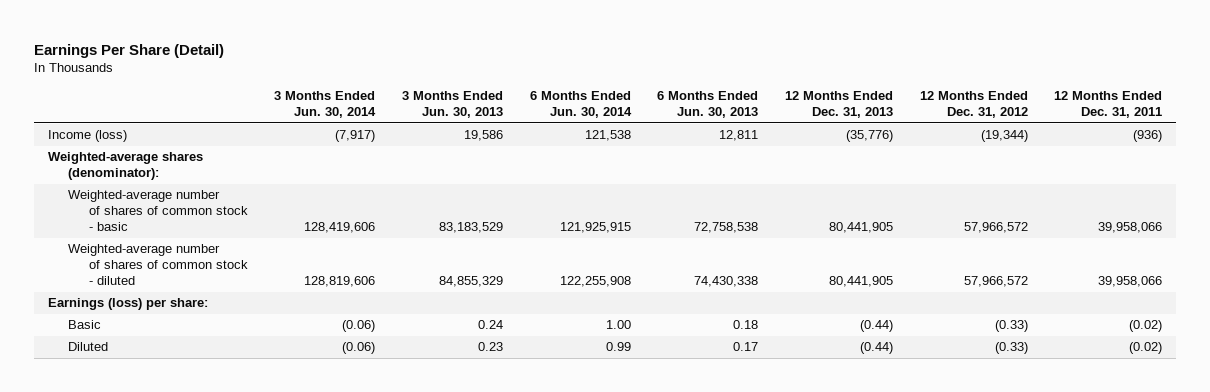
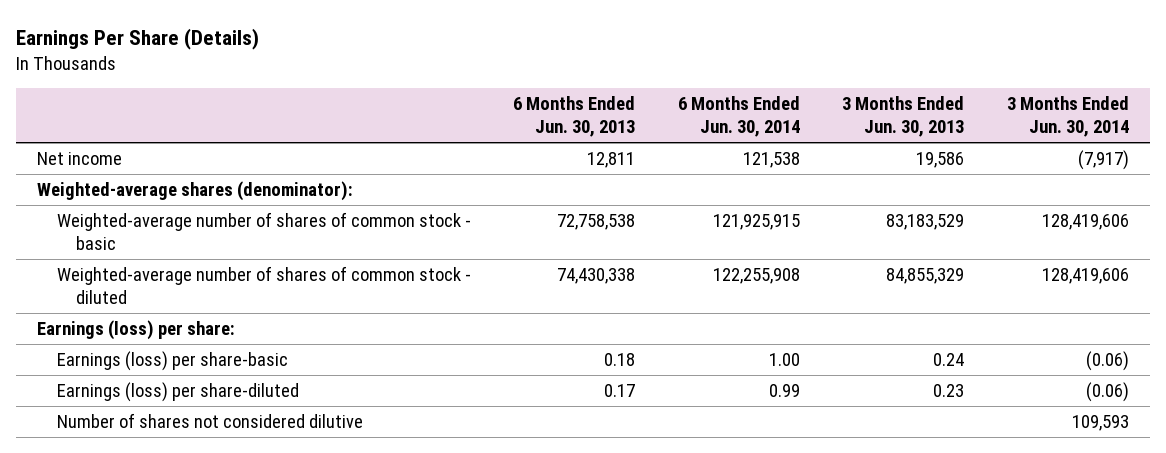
- Earnings Per Share (Detail)
+ Earnings Per Share (Details)
- | 3 Months Ended Jun. 30, 2014 | 3 Months Ended Jun. 30, 2013 | 6 Months Ended Jun. 30, 2014 | 6 Months Ended Jun. 30, 2013 | 12 Months Ended Dec. 31, 2013 | 12 Months Ended Dec. 31, 2012 | 12 Months Ended Dec. 31, 2011
+ | 6 Months Ended Jun. 30, 2013 | 6 Months Ended Jun. 30, 2014 | 3 Months Ended Jun. 30, 2013 | 3 Months Ended Jun. 30, 2014
- Income (loss) | (7,917) | 19,586 | 121,538 | 12,811 | (35,776) | (19,344) | (936)
+ Net income | 12,811 | 121,538 | 19,586 | (7,917)
- Weighted-average number of shares of common stock - diluted | 128,819,606 | 84,855,329 | 122,255,908 | 74,430,338 | 80,441,905 | 57,966,572 | 39,958,066
+ Weighted-average number of shares of common stock - diluted | 74,430,338 | 122,255,908 | 84,855,329 | 128,419,606
- Basic | (0.06) | 0.24 | 1.00 | 0.18 | (0.44) | (0.33) | (0.02)
- Diluted | (0.06) | 0.23 | 0.99 | 0.17 | (0.44) | (0.33) | (0.02)
+ Earnings (loss) per share-basic | 0.18 | 1.00 | 0.24 | (0.06)
+ Earnings (loss) per share-diluted | 0.17 | 0.99 | 0.23 | (0.06)
+ Number of shares not considered dilutive | | | | 109,593

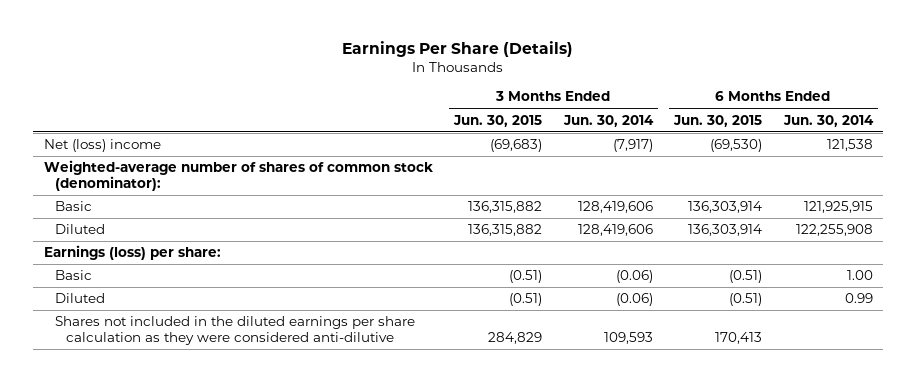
- | 6 Months Ended Jun. 30, 2013 | 6 Months Ended Jun. 30, 2014 | 3 Months Ended Jun. 30, 2013 | 3 Months Ended Jun. 30, 2014
+ | 3 Months Ended Jun. 30, 2015 | 3 Months Ended Jun. 30, 2014 | 6 Months Ended Jun. 30, 2015 | 6 Months Ended Jun. 30, 2014
- Net income | 12,811 | 121,538 | 19,586 | (7,917)
- Weighted-average shares (denominator):
- Weighted-average number of shares of common stock - basic | 72,758,538 | 121,925,915 | 83,183,529 | 128,419,606
- Weighted-average number of shares of common stock - diluted | 74,430,338 | 122,255,908 | 84,855,329 | 128,419,606
+ Net (loss) income | (69,683) | (7,917) | (69,530) | 121,538
+ Weighted-average number of shares of common stock (denominator):
+ Basic | 136,315,882 | 128,419,606 | 136,303,914 | 121,925,915
+ Diluted | 136,315,882 | 128,419,606 | 136,303,914 | 122,255,908
- Earnings (loss) per share-basic | 0.18 | 1.00 | 0.24 | (0.06)
- Earnings (loss) per share-diluted | 0.17 | 0.99 | 0.23 | (0.06)
- Number of shares not considered dilutive | | | | 109,593
+ Basic | (0.51) | (0.06) | (0.51) | 1.00
+ Diluted | (0.51) | (0.06) | (0.51) | 0.99
+ Shares not included in the diluted earnings per share calculation as they were considered anti-dilutive | 284,829 | 109,593 | 170,413 |

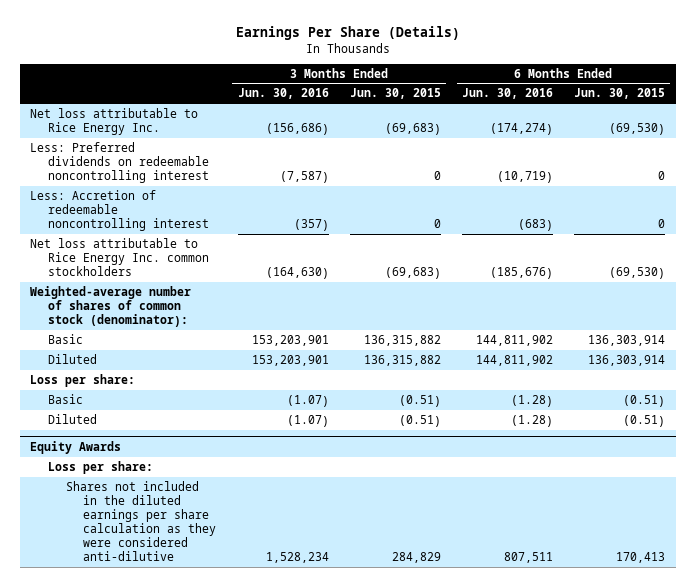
- | 3 Months Ended Jun. 30, 2015 | 3 Months Ended Jun. 30, 2014 | 6 Months Ended Jun. 30, 2015 | 6 Months Ended Jun. 30, 2014
+ | 3 Months Ended Jun. 30, 2016 | 3 Months Ended Jun. 30, 2015 | 6 Months Ended Jun. 30, 2016 | 6 Months Ended Jun. 30, 2015
- Net (loss) income | (69,683) | (7,917) | (69,530) | 121,538
+ Net loss attributable to Rice Energy Inc. | (156,686) | (69,683) | (174,274) | (69,530)
+ Less: Preferred dividends on redeemable noncontrolling interest | (7,587) | 0 | (10,719) | 0
+ Less: Accretion of redeemable noncontrolling interest | (357) | 0 | (683) | 0
+ Net loss attributable to Rice Energy Inc. common stockholders | (164,630) | (69,683) | (185,676) | (69,530)
- Earnings (loss) per share:
+ Loss per share:
+ Equity Awards
+ Loss per share:

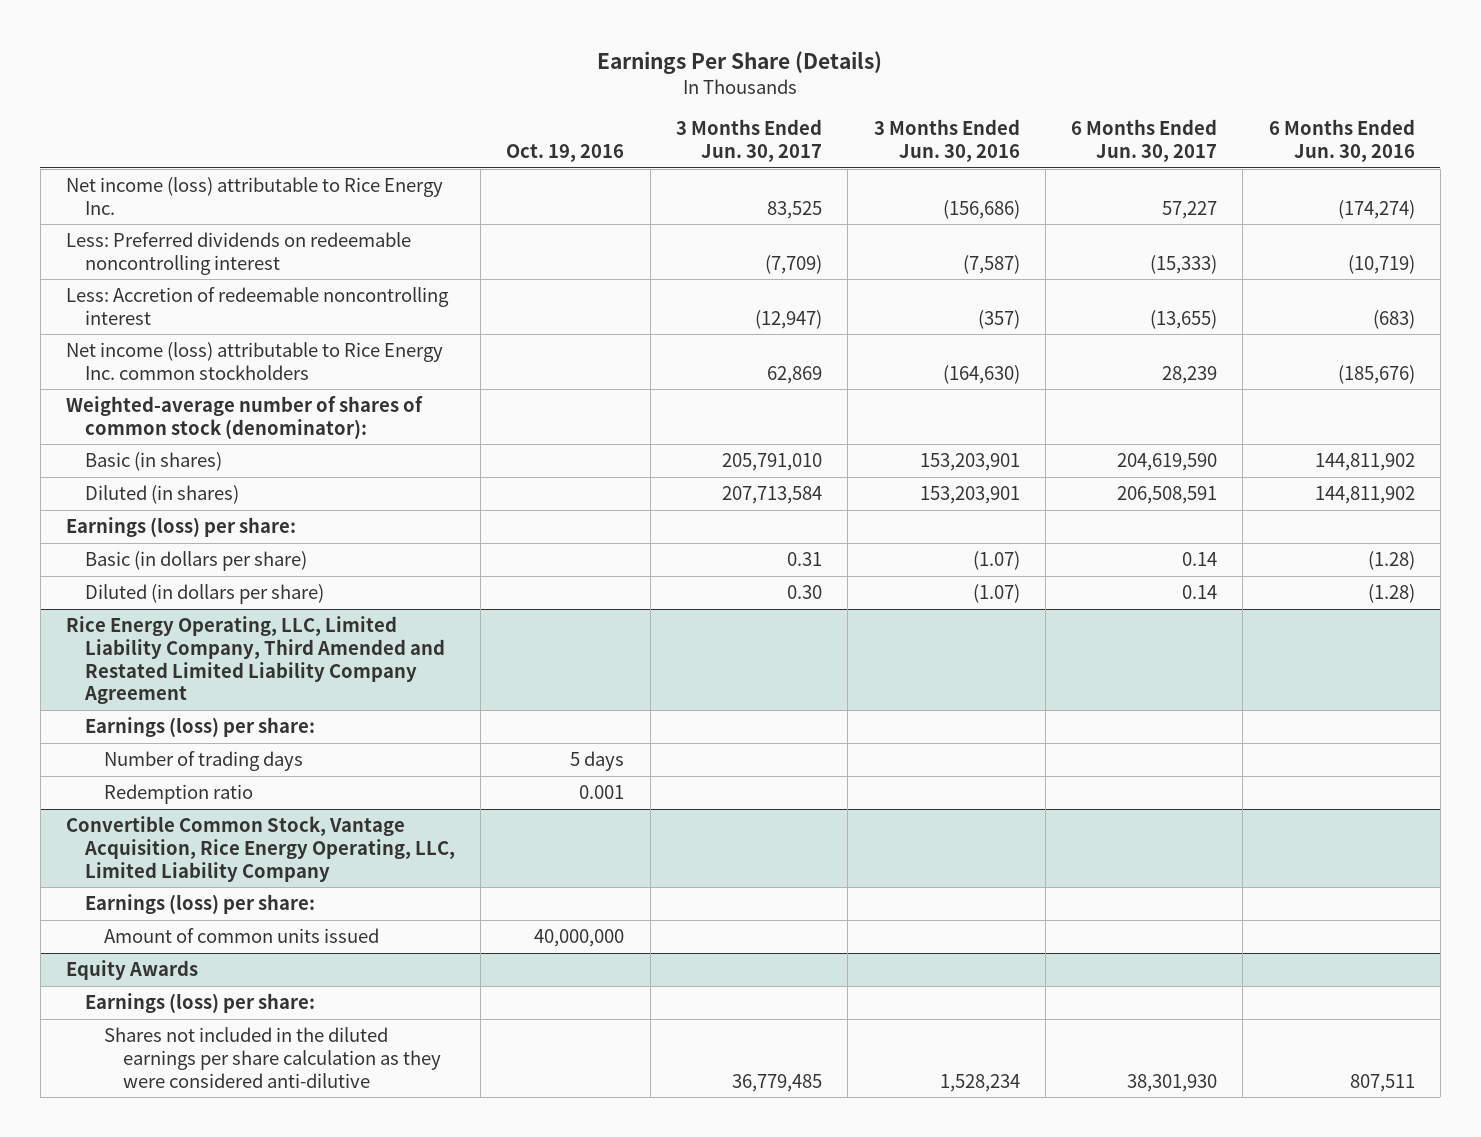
- | 3 Months Ended Jun. 30, 2016 | 3 Months Ended Jun. 30, 2015 | 6 Months Ended Jun. 30, 2016 | 6 Months Ended Jun. 30, 2015
+ | Oct. 19, 2016 | 3 Months Ended Jun. 30, 2017 | 3 Months Ended Jun. 30, 2016 | 6 Months Ended Jun. 30, 2017 | 6 Months Ended Jun. 30, 2016
- Net loss attributable to Rice Energy Inc. | (156,686) | (69,683) | (174,274) | (69,530)
+ Net income (loss) attributable to Rice Energy Inc. | | 83,525 | (156,686) | 57,227 | (174,274)
- Net loss attributable to Rice Energy Inc. common stockholders | (164,630) | (69,683) | (185,676) | (69,530)
+ Net income (loss) attributable to Rice Energy Inc. common stockholders | | 62,869 | (164,630) | 28,239 | (185,676)
- Basic | 153,203,901 | 136,315,882 | 144,811,902 | 136,303,914
- Diluted | 153,203,901 | 136,315,882 | 144,811,902 | 136,303,914
- Loss per share:
- Basic | (1.07) | (0.51) | (1.28) | (0.51)
- Diluted | (1.07) | (0.51) | (1.28) | (0.51)
+ Basic (in shares) | | 205,791,010 | 153,203,901 | 204,619,590 | 144,811,902
+ Diluted (in shares) | | 207,713,584 | 153,203,901 | 206,508,591 | 144,811,902
+ Earnings (loss) per share:
+ Basic (in dollars per share) | | 0.31 | (1.07) | 0.14 | (1.28)
+ Diluted (in dollars per share) | | 0.30 | (1.07) | 0.14 | (1.28)
+ Rice Energy Operating, LLC, Limited Liability Company, Third Amended and Restated Limited Liability Company Agreement
+ Earnings (loss) per share:
+ Number of trading days | 5 days | | | |
+ Redemption ratio | 0.001 | | | |
+ Convertible Common Stock, Vantage Acquisition, Rice Energy Operating, LLC, Limited Liability Company
+ Earnings (loss) per share:
+ Amount of common units issued | 40,000,000 | | | |
@ Equity Awards
- Loss per share:
+ Earnings (loss) per share:

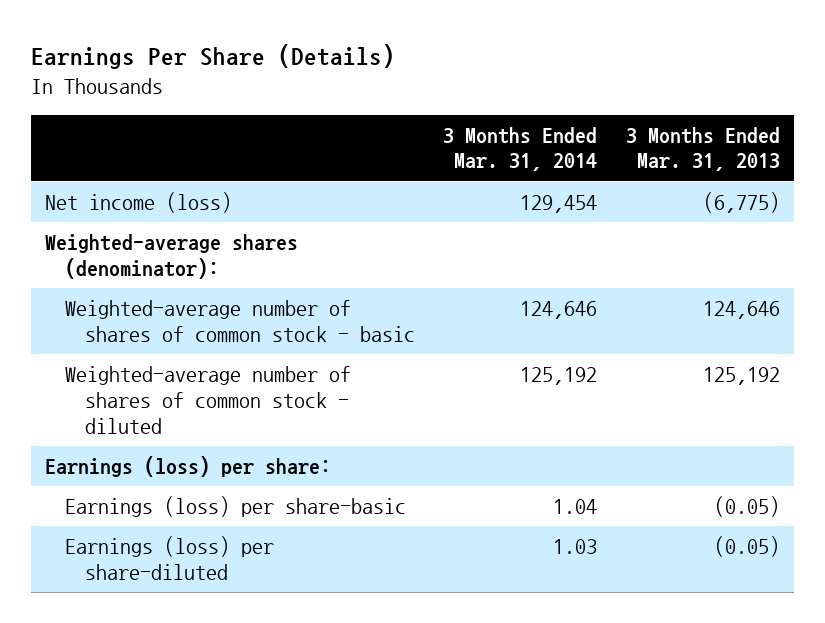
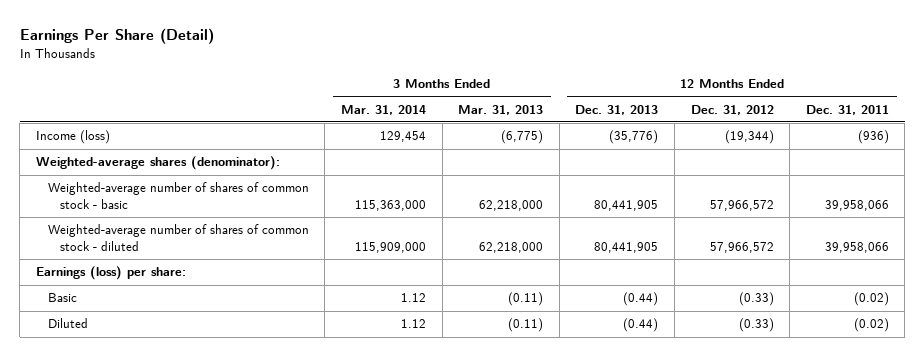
- Earnings Per Share (Details)
+ Earnings Per Share (Detail)
- | 3 Months Ended Mar. 31, 2014 | 3 Months Ended Mar. 31, 2013
+ | 3 Months Ended Mar. 31, 2014 | 3 Months Ended Mar. 31, 2013 | 12 Months Ended Dec. 31, 2013 | 12 Months Ended Dec. 31, 2012 | 12 Months Ended Dec. 31, 2011
- Net income (loss) | 129,454 | (6,775)
+ Income (loss) | 129,454 | (6,775) | (35,776) | (19,344) | (936)
- Weighted-average number of shares of common stock - basic | 124,646 | 124,646
- Weighted-average number of shares of common stock - diluted | 125,192 | 125,192
+ Weighted-average number of shares of common stock - basic | 115,363,000 | 62,218,000 | 80,441,905 | 57,966,572 | 39,958,066
+ Weighted-average number of shares of common stock - diluted | 115,909,000 | 62,218,000 | 80,441,905 | 57,966,572 | 39,958,066
- Earnings (loss) per share-basic | 1.04 | (0.05)
- Earnings (loss) per share-diluted | 1.03 | (0.05)
+ Basic | 1.12 | (0.11) | (0.44) | (0.33) | (0.02)
+ Diluted | 1.12 | (0.11) | (0.44) | (0.33) | (0.02)

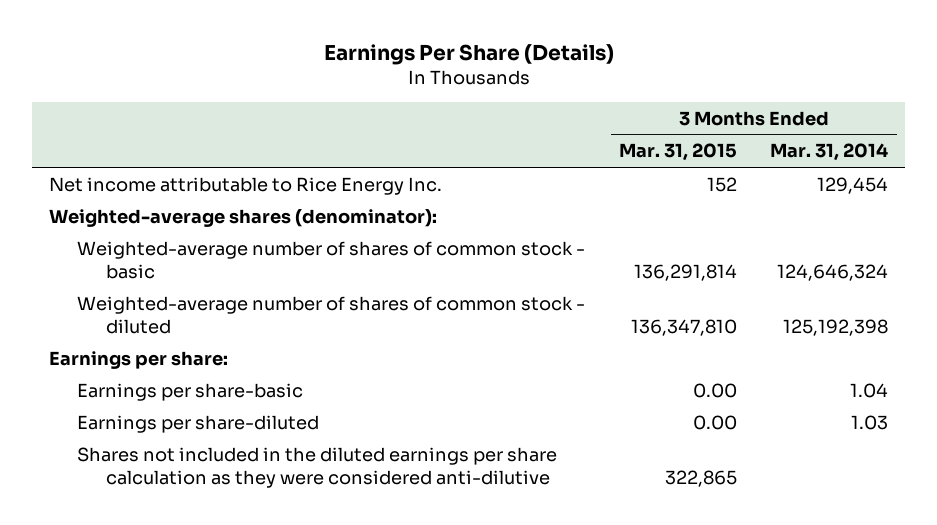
- Earnings Per Share (Detail)
+ Earnings Per Share (Details)
- | 3 Months Ended Mar. 31, 2014 | 3 Months Ended Mar. 31, 2013 | 12 Months Ended Dec. 31, 2013 | 12 Months Ended Dec. 31, 2012 | 12 Months Ended Dec. 31, 2011
+ | 3 Months Ended Mar. 31, 2015 | 3 Months Ended Mar. 31, 2014
- Income (loss) | 129,454 | (6,775) | (35,776) | (19,344) | (936)
+ Net income attributable to Rice Energy Inc. | 152 | 129,454
- Weighted-average number of shares of common stock - basic | 115,363,000 | 62,218,000 | 80,441,905 | 57,966,572 | 39,958,066
- Weighted-average number of shares of common stock - diluted | 115,909,000 | 62,218,000 | 80,441,905 | 57,966,572 | 39,958,066
- Earnings (loss) per share:
- Basic | 1.12 | (0.11) | (0.44) | (0.33) | (0.02)
- Diluted | 1.12 | (0.11) | (0.44) | (0.33) | (0.02)
+ Weighted-average number of shares of common stock - basic | 136,291,814 | 124,646,324
+ Weighted-average number of shares of common stock - diluted | 136,347,810 | 125,192,398
+ Earnings per share:
+ Earnings per share-basic | 0.00 | 1.04
+ Earnings per share-diluted | 0.00 | 1.03
+ Shares not included in the diluted earnings per share calculation as they were considered anti-dilutive | 322,865 |

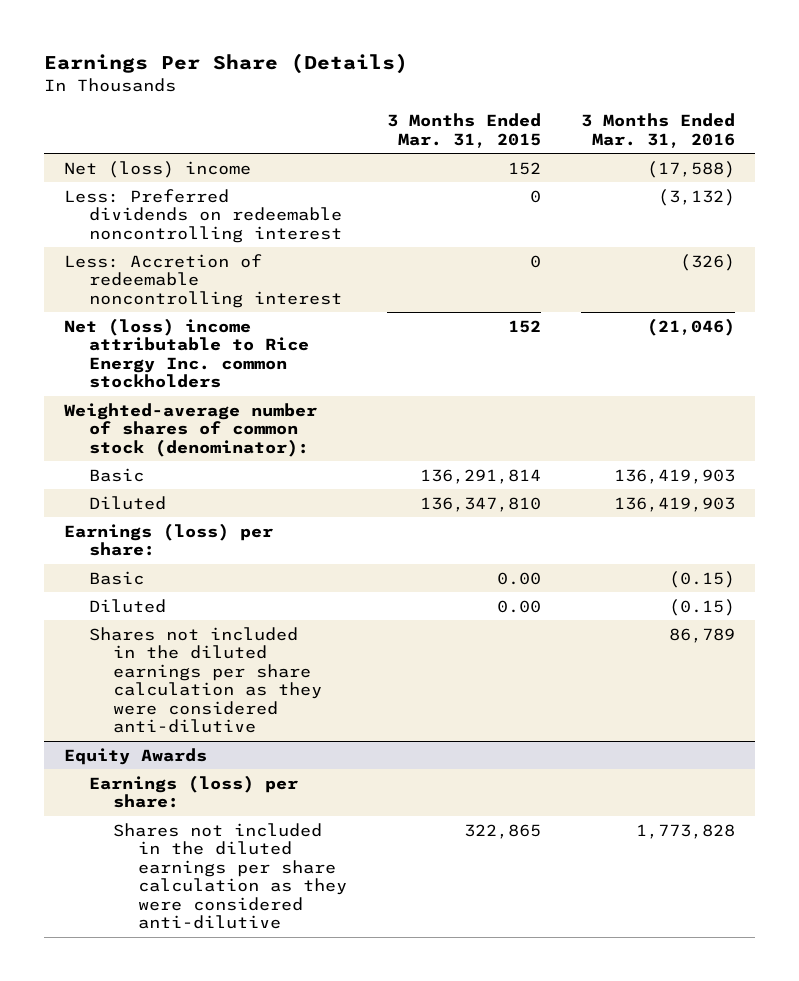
- | 3 Months Ended Mar. 31, 2015 | 3 Months Ended Mar. 31, 2014
+ | 3 Months Ended Mar. 31, 2015 | 3 Months Ended Mar. 31, 2016
- Net income attributable to Rice Energy Inc. | 152 | 129,454
- Weighted-average shares (denominator):
- Weighted-average number of shares of common stock - basic | 136,291,814 | 124,646,324
- Weighted-average number of shares of common stock - diluted | 136,347,810 | 125,192,398
- Earnings per share:
- Earnings per share-basic | 0.00 | 1.04
- Earnings per share-diluted | 0.00 | 1.03
+ Net (loss) income | 152 | (17,588)
+ Less: Preferred dividends on redeemable noncontrolling interest | 0 | (3,132)
+ Less: Accretion of redeemable noncontrolling interest | 0 | (326)
+ Net (loss) income attributable to Rice Energy Inc. common stockholders | 152 | (21,046)
+ Weighted-average number of shares of common stock (denominator):
+ Basic | 136,291,814 | 136,419,903
+ Diluted | 136,347,810 | 136,419,903
+ Earnings (loss) per share:
+ Basic | 0.00 | (0.15)
+ Diluted | 0.00 | (0.15)
+ Shares not included in the diluted earnings per share calculation as they were considered anti-dilutive | | 86,789
+ Equity Awards
+ Earnings (loss) per share:

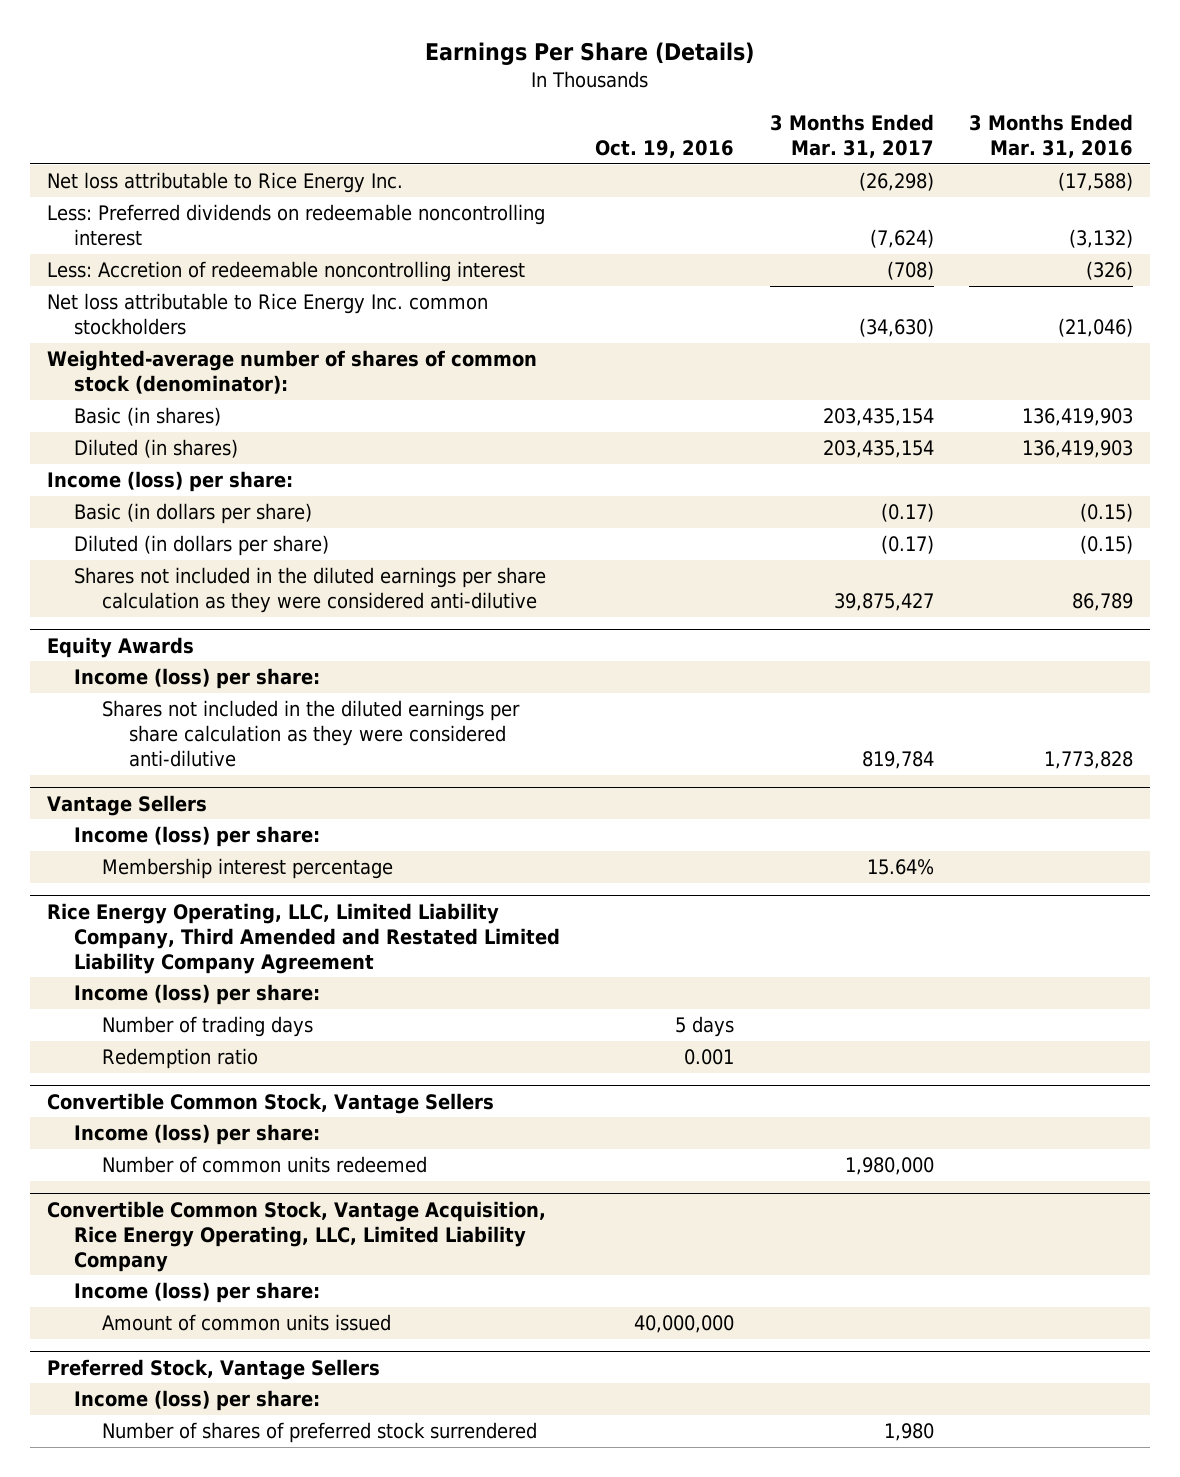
- | 3 Months Ended Mar. 31, 2015 | 3 Months Ended Mar. 31, 2016
+ | Oct. 19, 2016 | 3 Months Ended Mar. 31, 2017 | 3 Months Ended Mar. 31, 2016
- Net (loss) income | 152 | (17,588)
+ Net loss attributable to Rice Energy Inc. | | (26,298) | (17,588)
- Net (loss) income attributable to Rice Energy Inc. common stockholders | 152 | (21,046)
+ Net loss attributable to Rice Energy Inc. common stockholders | | (34,630) | (21,046)
- Basic | 136,291,814 | 136,419,903
- Diluted | 136,347,810 | 136,419,903
- Earnings (loss) per share:
- Basic | 0.00 | (0.15)
- Diluted | 0.00 | (0.15)
+ Basic (in shares) | | 203,435,154 | 136,419,903
+ Diluted (in shares) | | 203,435,154 | 136,419,903
+ Income (loss) per share:
+ Basic (in dollars per share) | | (0.17) | (0.15)
+ Diluted (in dollars per share) | | (0.17) | (0.15)
@ Equity Awards
- Earnings (loss) per share:
+ Income (loss) per share:
+ Vantage Sellers
+ Income (loss) per share:
+ Membership interest percentage | | 15.64% |
+ Rice Energy Operating, LLC, Limited Liability Company, Third Amended and Restated Limited Liability Company Agreement
+ Income (loss) per share:
+ Number of trading days | 5 days | |
+ Redemption ratio | 0.001 | |
+ Convertible Common Stock, Vantage Sellers
+ Income (loss) per share:
+ Number of common units redeemed | | 1,980,000 |
+ Convertible Common Stock, Vantage Acquisition, Rice Energy Operating, LLC, Limited Liability Company
+ Income (loss) per share:
+ Amount of common units issued | 40,000,000 | |
+ Preferred Stock, Vantage Sellers
+ Income (loss) per share:
+ Number of shares of preferred stock surrendered | | 1,980 |

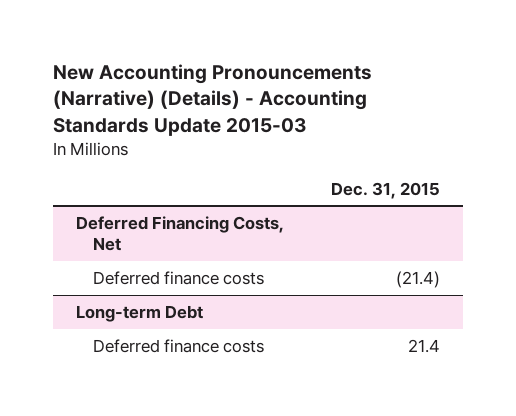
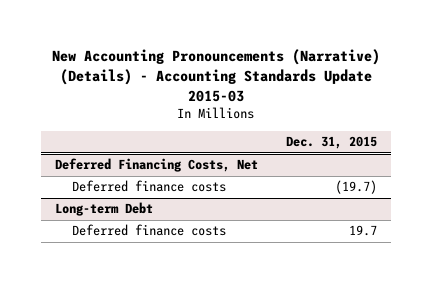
@ Deferred Financing Costs, Net
- Deferred finance costs | (21.4)
+ Deferred finance costs | (19.7)
@ Long-term Debt
- Deferred finance costs | 21.4
+ Deferred finance costs | 19.7

